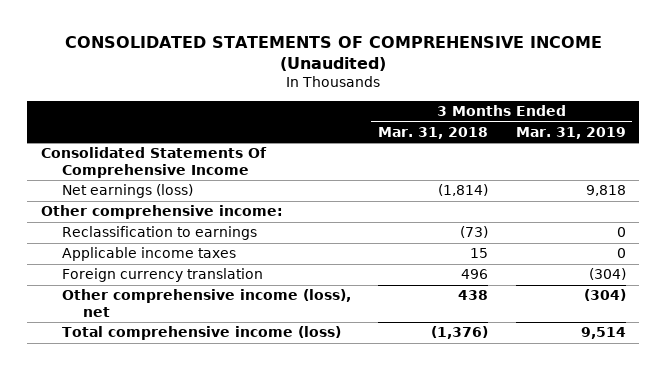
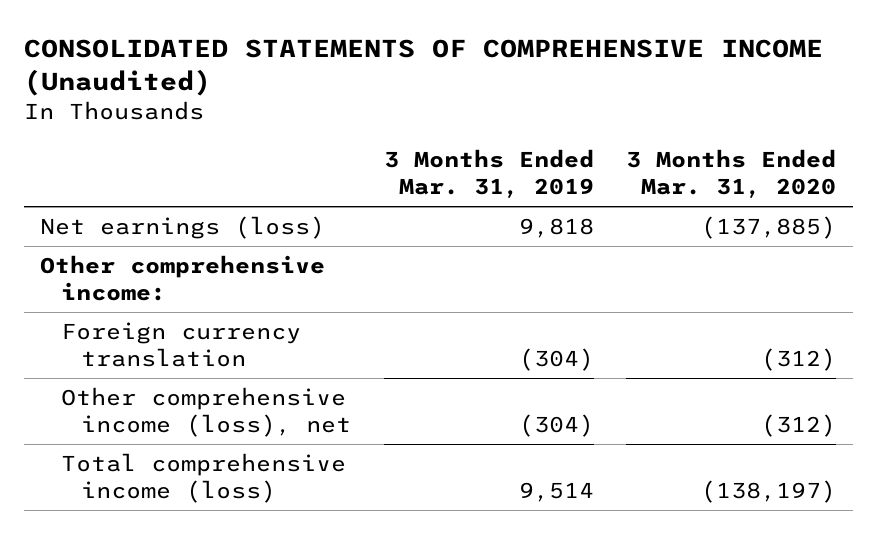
- | 3 Months Ended Mar. 31, 2018 | 3 Months Ended Mar. 31, 2019
+ | 3 Months Ended Mar. 31, 2019 | 3 Months Ended Mar. 31, 2020
- Consolidated Statements Of Comprehensive Income
- Reclassification to earnings | (73) | 0
- Applicable income taxes | 15 | 0

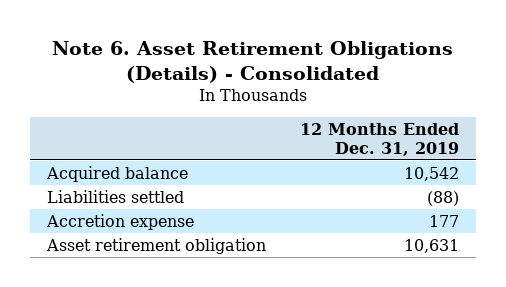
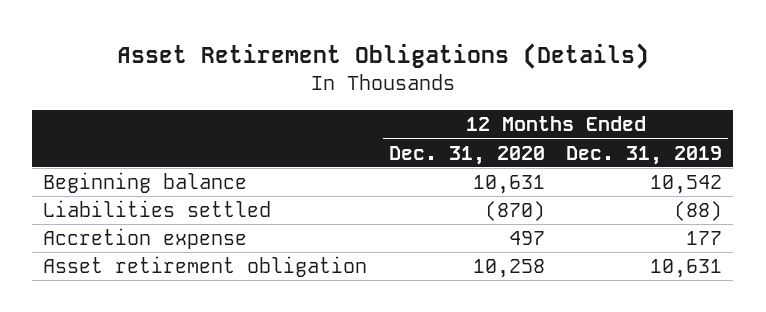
- Note 6. Asset Retirement Obligations (Details) - Consolidated
+ Asset Retirement Obligations (Details)
- | 12 Months Ended Dec. 31, 2019
+ | 12 Months Ended Dec. 31, 2020 | 12 Months Ended Dec. 31, 2019
- Acquired balance | 10,542
+ Beginning balance | 10,631 | 10,542

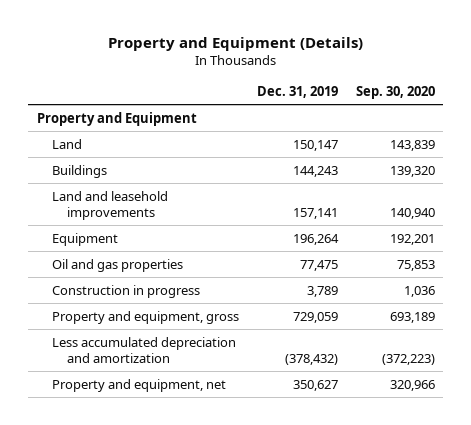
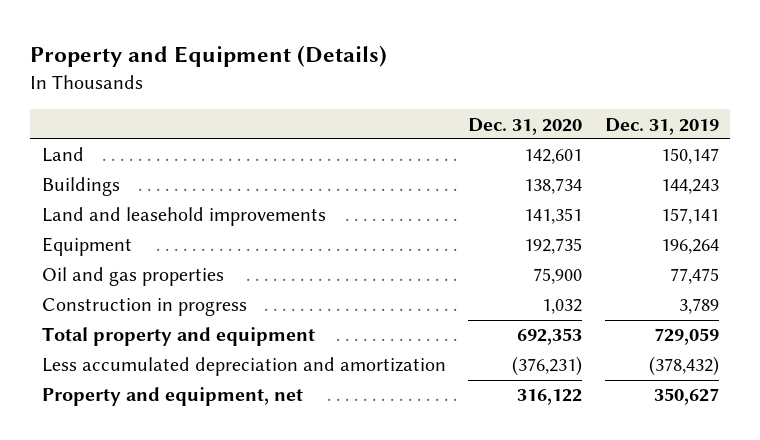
- | Dec. 31, 2019 | Sep. 30, 2020
+ | Dec. 31, 2020 | Dec. 31, 2019
- Property and Equipment
- Property and equipment, gross | 729,059 | 693,189
+ Total property and equipment | 692,353 | 729,059

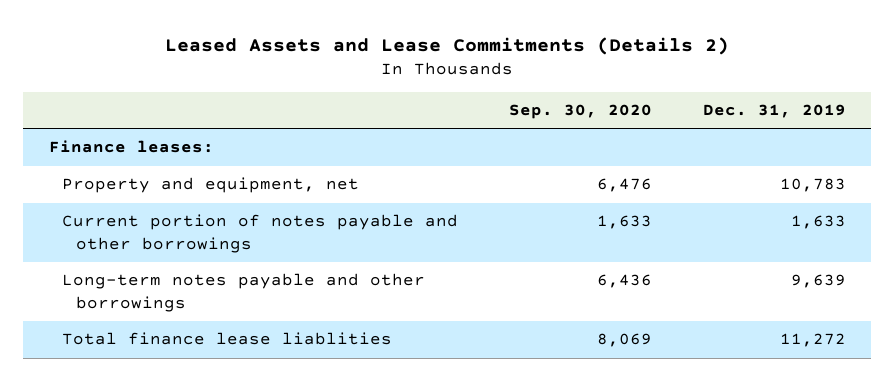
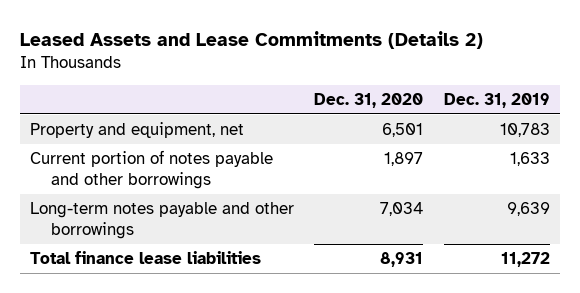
- | Sep. 30, 2020 | Dec. 31, 2019
+ | Dec. 31, 2020 | Dec. 31, 2019
- Finance leases:
- Total finance lease liablities | 8,069 | 11,272
+ Total finance lease liabilities | 8,931 | 11,272

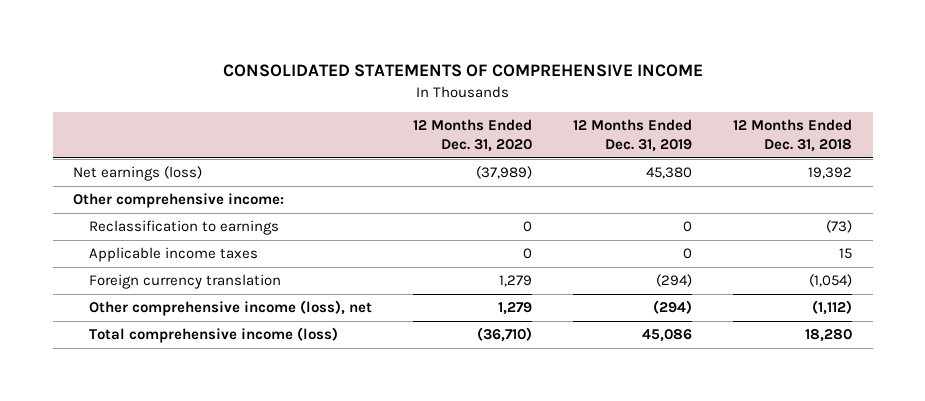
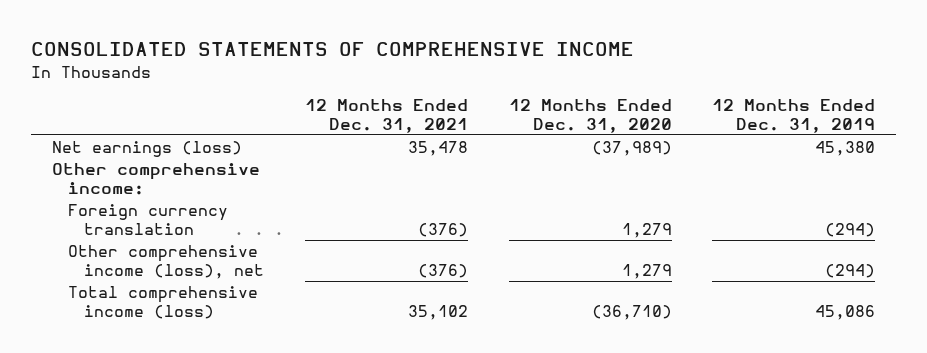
- | 12 Months Ended Dec. 31, 2020 | 12 Months Ended Dec. 31, 2019 | 12 Months Ended Dec. 31, 2018
+ | 12 Months Ended Dec. 31, 2021 | 12 Months Ended Dec. 31, 2020 | 12 Months Ended Dec. 31, 2019
- Reclassification to earnings | 0 | 0 | (73)
- Applicable income taxes | 0 | 0 | 15

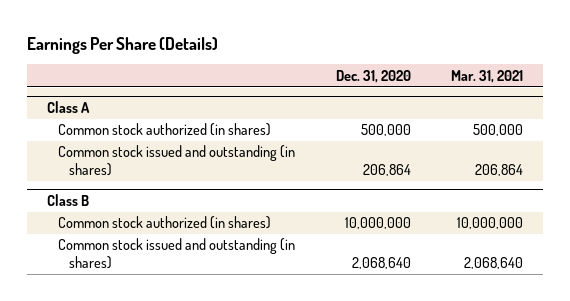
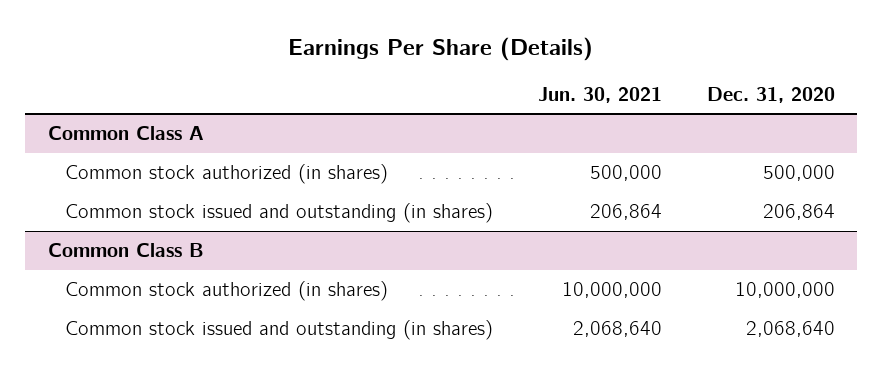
- | Dec. 31, 2020 | Mar. 31, 2021
+ | Jun. 30, 2021 | Dec. 31, 2020
- Class A
+ Common Class A
- Class B
+ Common Class B

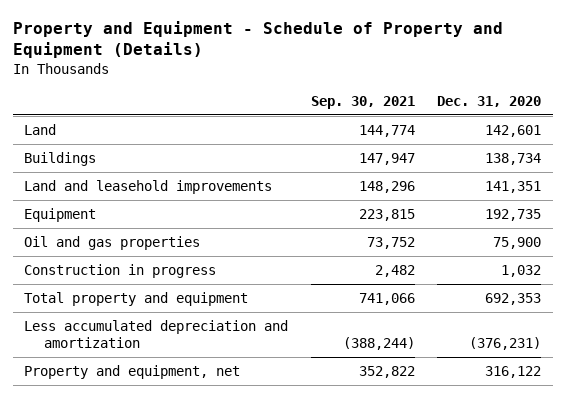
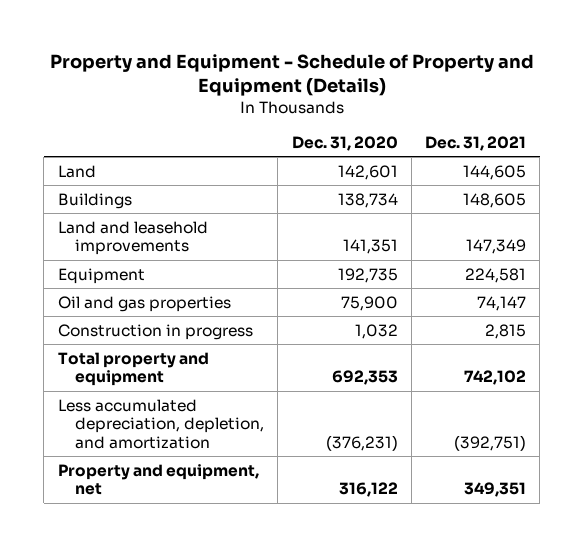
- | Sep. 30, 2021 | Dec. 31, 2020
+ | Dec. 31, 2020 | Dec. 31, 2021
- Less accumulated depreciation and amortization | (388,244) | (376,231)
+ Less accumulated depreciation, depletion, and amortization | (376,231) | (392,751)

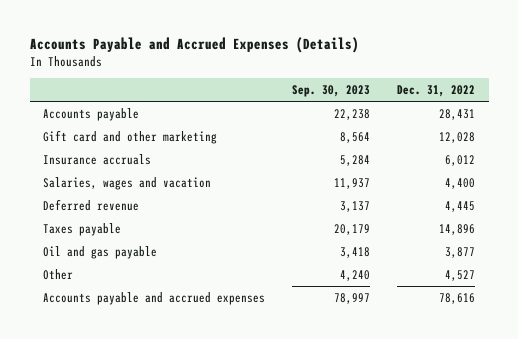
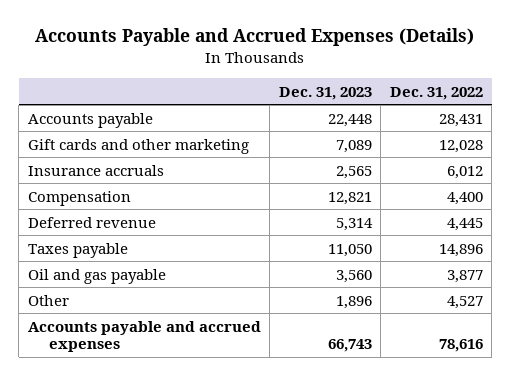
- | Sep. 30, 2023 | Dec. 31, 2022
+ | Dec. 31, 2023 | Dec. 31, 2022
- Gift card and other marketing | 8,564 | 12,028
+ Gift cards and other marketing | 7,089 | 12,028
- Salaries, wages and vacation | 11,937 | 4,400
+ Compensation | 12,821 | 4,400

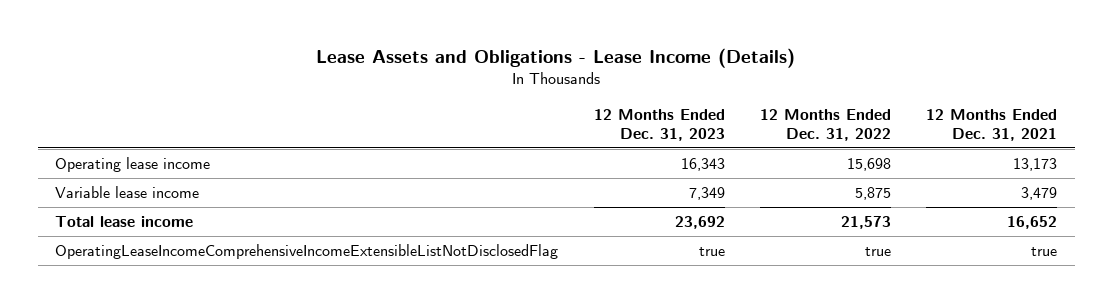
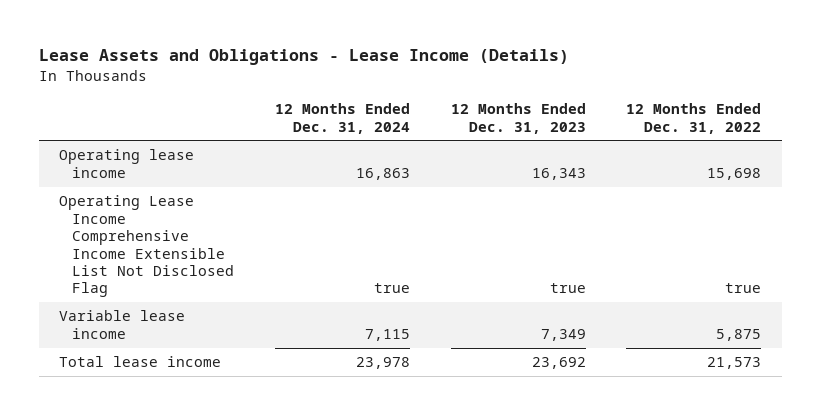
- | 12 Months Ended Dec. 31, 2023 | 12 Months Ended Dec. 31, 2022 | 12 Months Ended Dec. 31, 2021
+ | 12 Months Ended Dec. 31, 2024 | 12 Months Ended Dec. 31, 2023 | 12 Months Ended Dec. 31, 2022
+ Operating Lease Income Comprehensive Income Extensible List Not Disclosed Flag | true | true | true
- OperatingLeaseIncomeComprehensiveIncomeExtensibleListNotDisclosedFlag | true | true | true

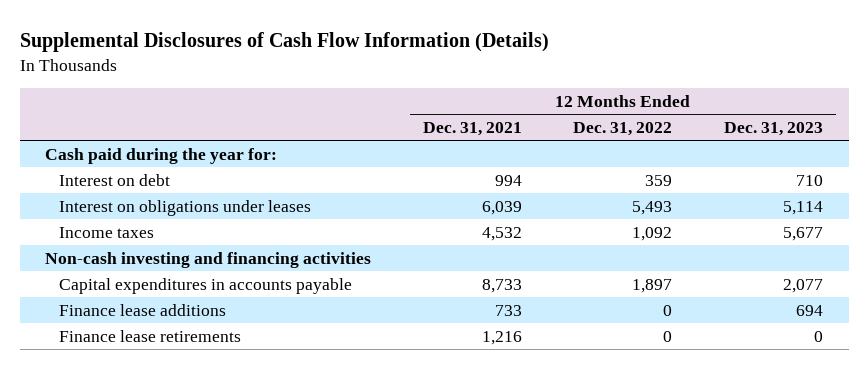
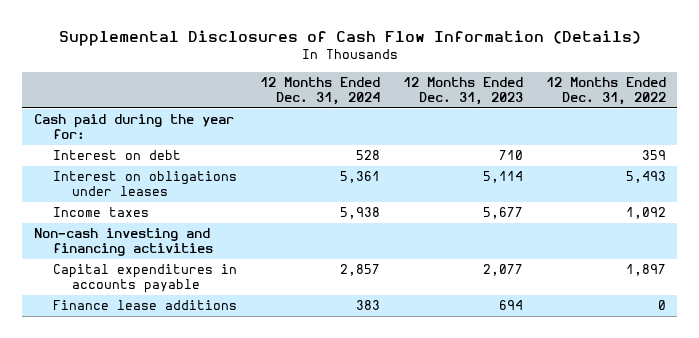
- | 12 Months Ended Dec. 31, 2021 | 12 Months Ended Dec. 31, 2022 | 12 Months Ended Dec. 31, 2023
+ | 12 Months Ended Dec. 31, 2024 | 12 Months Ended Dec. 31, 2023 | 12 Months Ended Dec. 31, 2022
- Finance lease retirements | 1,216 | 0 | 0

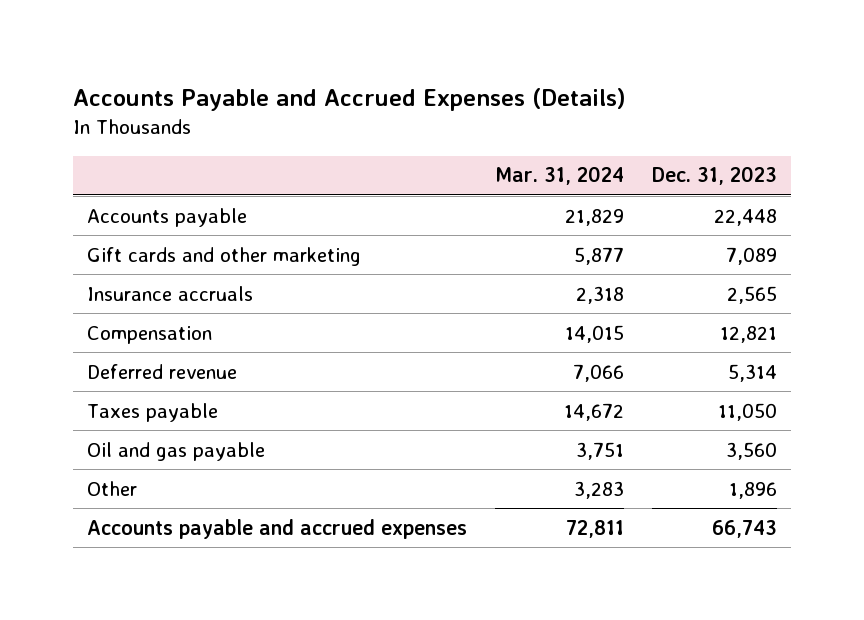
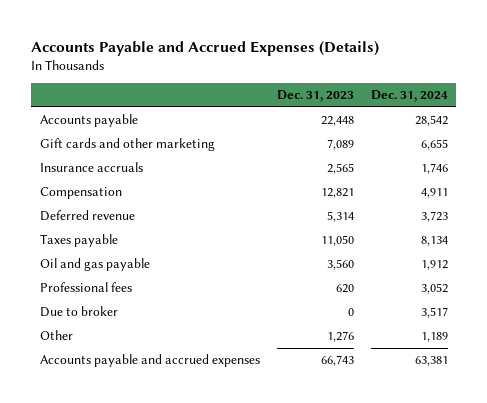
- | Mar. 31, 2024 | Dec. 31, 2023
+ | Dec. 31, 2023 | Dec. 31, 2024
- Other | 3,283 | 1,896
+ Professional fees | 620 | 3,052
+ Due to broker | 0 | 3,517
+ Other | 1,276 | 1,189

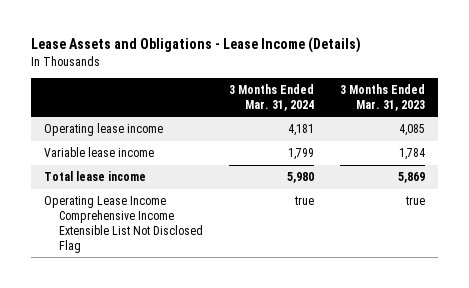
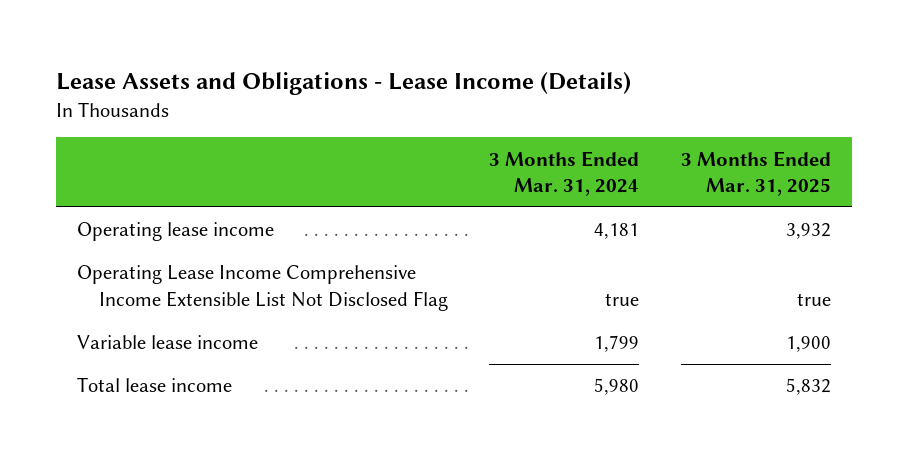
- | 3 Months Ended Mar. 31, 2024 | 3 Months Ended Mar. 31, 2023
+ | 3 Months Ended Mar. 31, 2024 | 3 Months Ended Mar. 31, 2025
moved up: Operating Lease Income Comprehensive Income Extensible List Not Disclosed Flag | true | true

